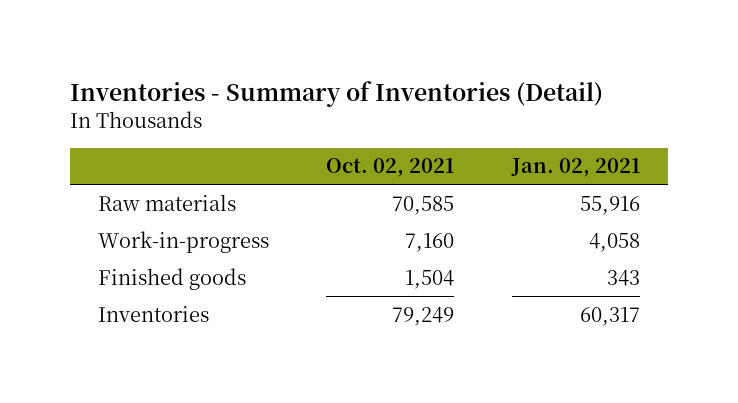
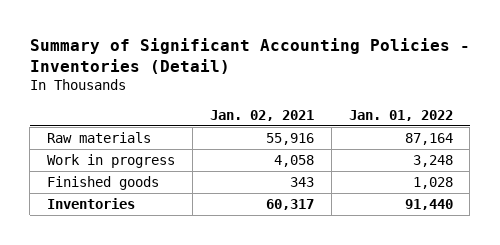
- Inventories - Summary of Inventories (Detail)
+ Summary of Significant Accounting Policies - Inventories (Detail)
- | Oct. 02, 2021 | Jan. 02, 2021
+ | Jan. 02, 2021 | Jan. 01, 2022
- Work-in-progress | 7,160 | 4,058
+ Work in progress | 4,058 | 3,248

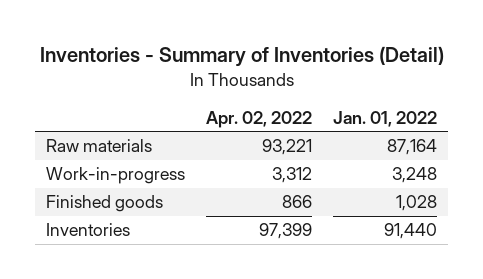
- Summary of Significant Accounting Policies - Inventories (Detail)
+ Inventories - Summary of Inventories (Detail)
- | Jan. 02, 2021 | Jan. 01, 2022
+ | Apr. 02, 2022 | Jan. 01, 2022
- Work in progress | 4,058 | 3,248
+ Work-in-progress | 3,312 | 3,248

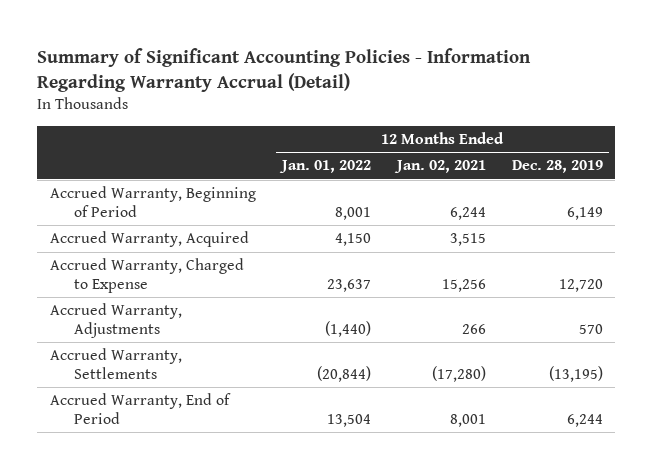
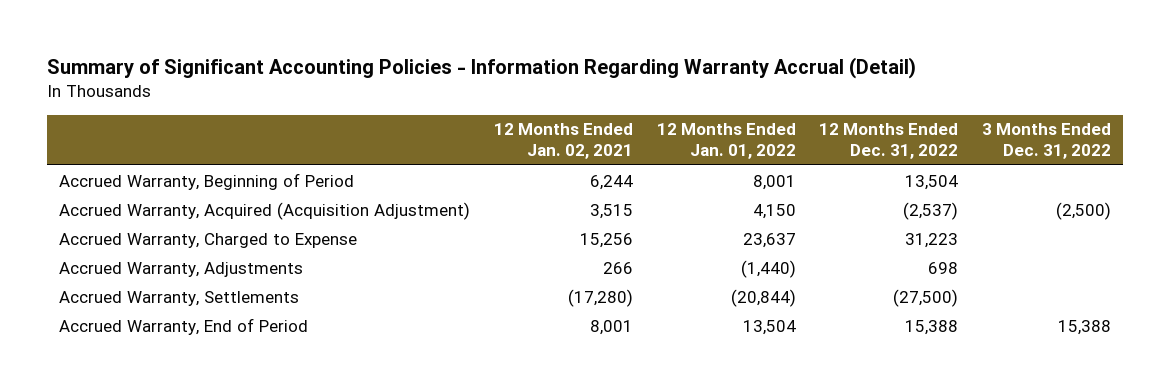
- | 12 Months Ended Jan. 01, 2022 | 12 Months Ended Jan. 02, 2021 | 12 Months Ended Dec. 28, 2019
+ | 12 Months Ended Jan. 02, 2021 | 12 Months Ended Jan. 01, 2022 | 12 Months Ended Dec. 31, 2022 | 3 Months Ended Dec. 31, 2022
- Accrued Warranty, Acquired | 4,150 | 3,515 |
+ Accrued Warranty, Acquired (Acquisition Adjustment) | 3,515 | 4,150 | (2,537) | (2,500)

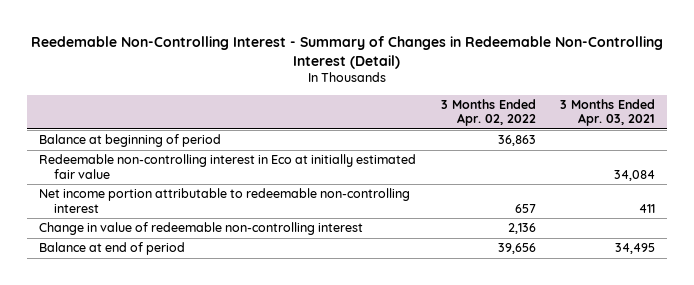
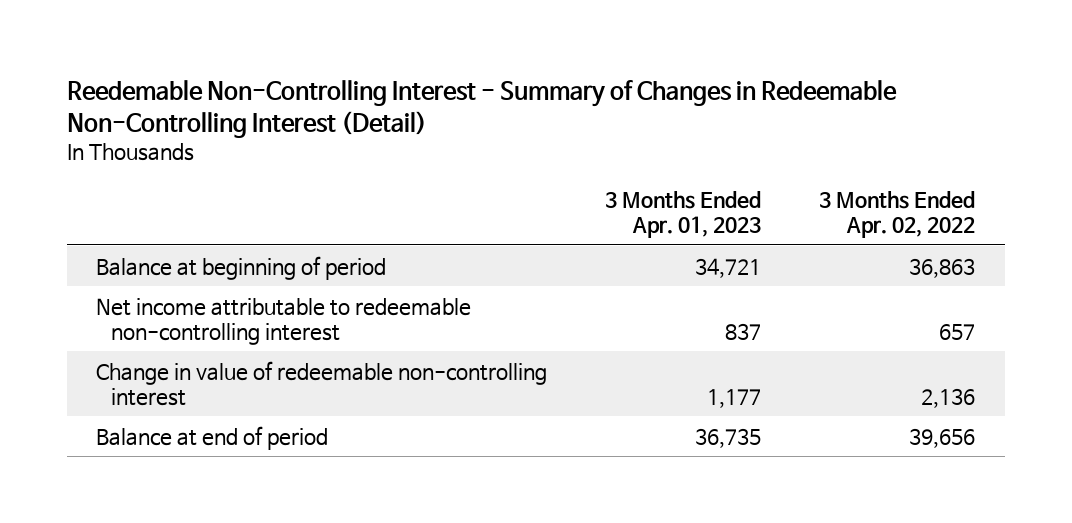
- | 3 Months Ended Apr. 02, 2022 | 3 Months Ended Apr. 03, 2021
+ | 3 Months Ended Apr. 01, 2023 | 3 Months Ended Apr. 02, 2022
- Redeemable non-controlling interest in Eco at initially estimated fair value | | 34,084
- Net income portion attributable to redeemable non-controlling interest | 657 | 411
+ Net income attributable to redeemable non-controlling interest | 837 | 657

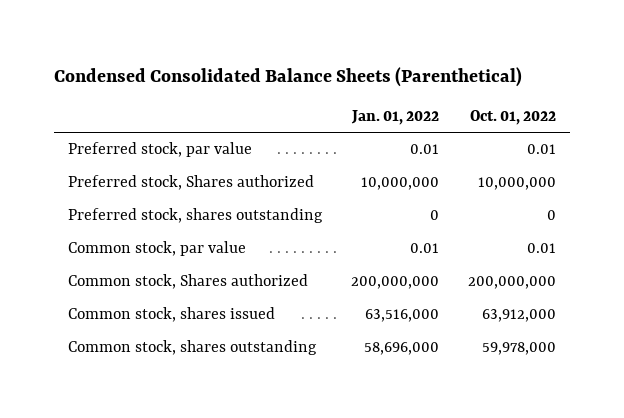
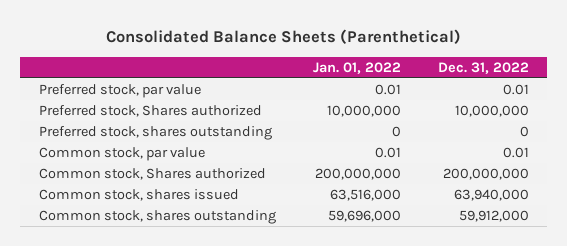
- Condensed Consolidated Balance Sheets (Parenthetical)
+ Consolidated Balance Sheets (Parenthetical)
- | Jan. 01, 2022 | Oct. 01, 2022
+ | Jan. 01, 2022 | Dec. 31, 2022
- Common stock, shares outstanding | 58,696,000 | 59,978,000
+ Common stock, shares outstanding | 59,696,000 | 59,912,000

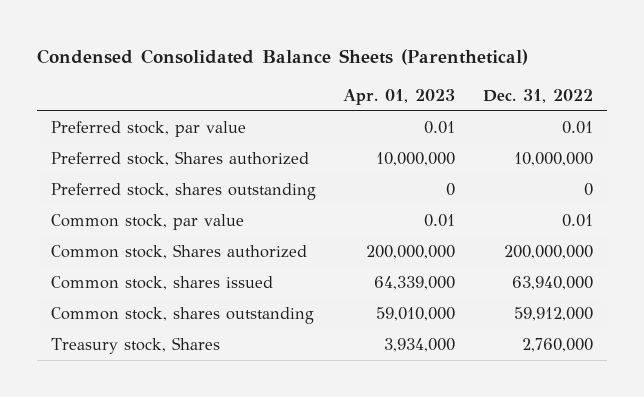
- Consolidated Balance Sheets (Parenthetical)
+ Condensed Consolidated Balance Sheets (Parenthetical)
- | Jan. 01, 2022 | Dec. 31, 2022
+ | Apr. 01, 2023 | Dec. 31, 2022
+ Treasury stock, Shares | 3,934,000 | 2,760,000

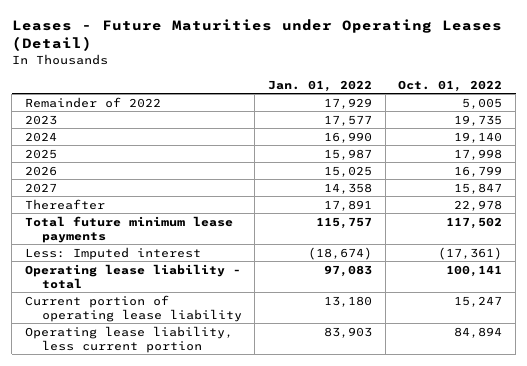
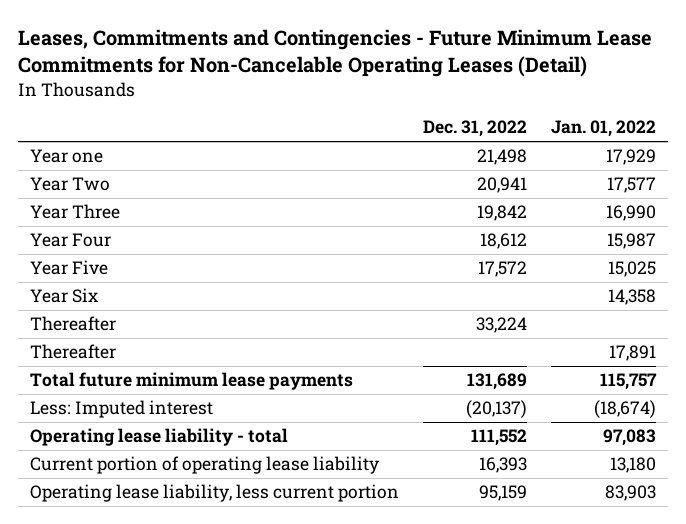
- Leases - Future Maturities under Operating Leases (Detail)
+ Leases, Commitments and Contingencies - Future Minimum Lease Commitments for Non-Cancelable Operating Leases (Detail)
- | Jan. 01, 2022 | Oct. 01, 2022
+ | Dec. 31, 2022 | Jan. 01, 2022
- Remainder of 2022 | 17,929 | 5,005
- 2023 | 17,577 | 19,735
- 2024 | 16,990 | 19,140
- 2025 | 15,987 | 17,998
- 2026 | 15,025 | 16,799
- 2027 | 14,358 | 15,847
+ Year one | 21,498 | 17,929
+ Year Two | 20,941 | 17,577
+ Year Three | 19,842 | 16,990
+ Year Four | 18,612 | 15,987
+ Year Five | 17,572 | 15,025
+ Year Six | | 14,358
+ Thereafter | 33,224 |

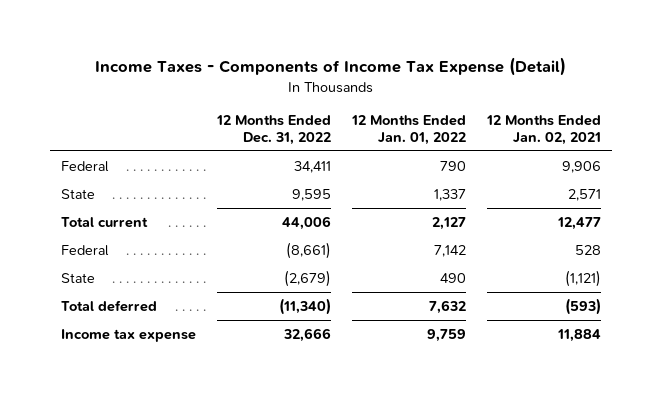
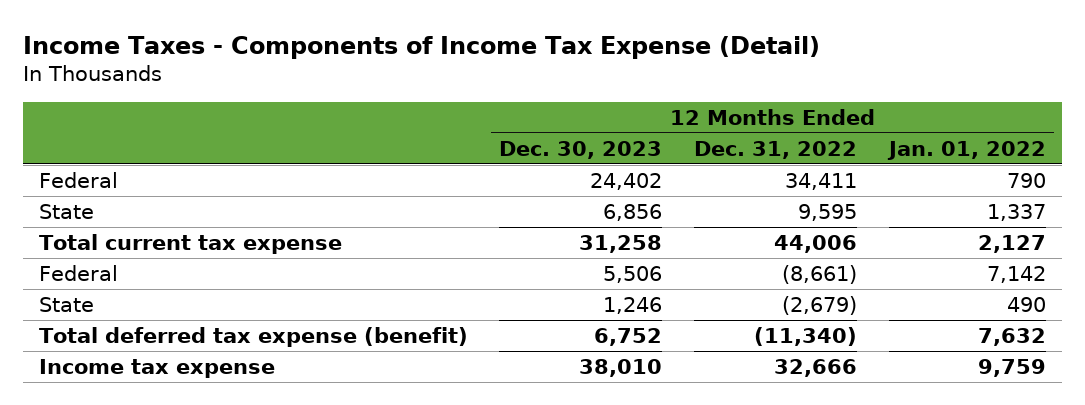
- | 12 Months Ended Dec. 31, 2022 | 12 Months Ended Jan. 01, 2022 | 12 Months Ended Jan. 02, 2021
+ | 12 Months Ended Dec. 30, 2023 | 12 Months Ended Dec. 31, 2022 | 12 Months Ended Jan. 01, 2022
- Total current | 44,006 | 2,127 | 12,477
+ Total current tax expense | 31,258 | 44,006 | 2,127
- Total deferred | (11,340) | 7,632 | (593)
+ Total deferred tax expense (benefit) | 6,752 | (11,340) | 7,632

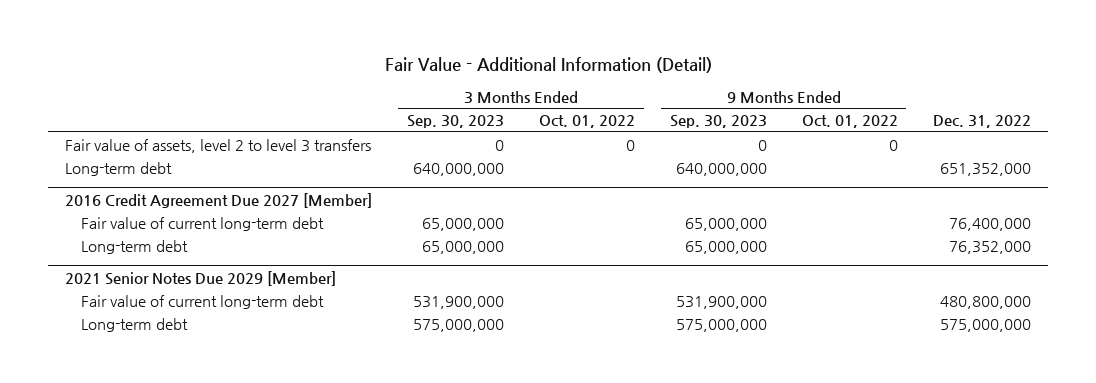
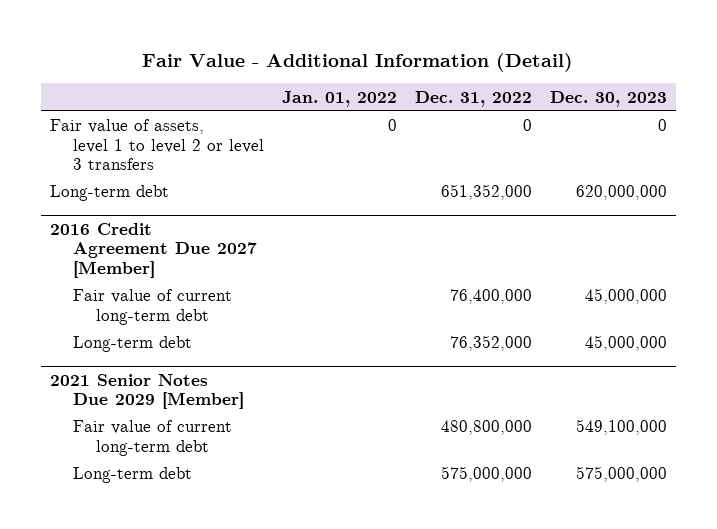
- | 3 Months Ended Sep. 30, 2023 | 3 Months Ended Oct. 01, 2022 | 9 Months Ended Sep. 30, 2023 | 9 Months Ended Oct. 01, 2022 | Dec. 31, 2022
+ | Jan. 01, 2022 | Dec. 31, 2022 | Dec. 30, 2023
- Fair value of assets, level 2 to level 3 transfers | 0 | 0 | 0 | 0 |
+ Fair value of assets, level 1 to level 2 or level 3 transfers | 0 | 0 | 0

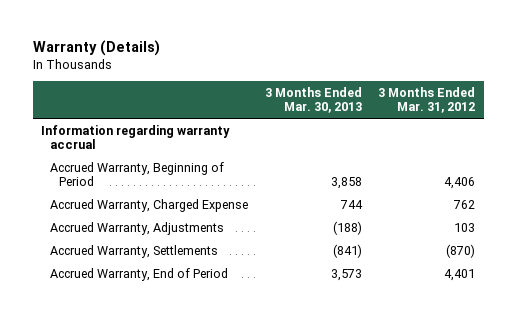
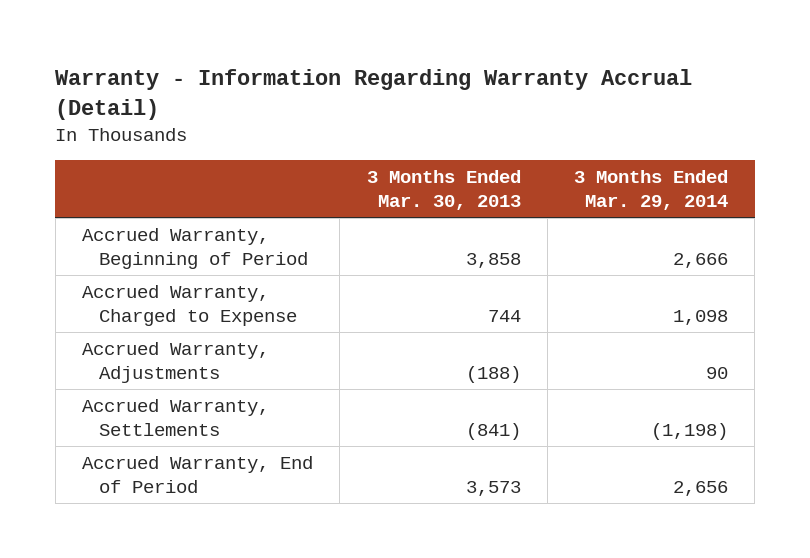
- Warranty (Details)
+ Warranty - Information Regarding Warranty Accrual (Detail)
- | 3 Months Ended Mar. 30, 2013 | 3 Months Ended Mar. 31, 2012
+ | 3 Months Ended Mar. 30, 2013 | 3 Months Ended Mar. 29, 2014
- Information regarding warranty accrual
- Accrued Warranty, Charged Expense | 744 | 762
+ Accrued Warranty, Charged to Expense | 744 | 1,098

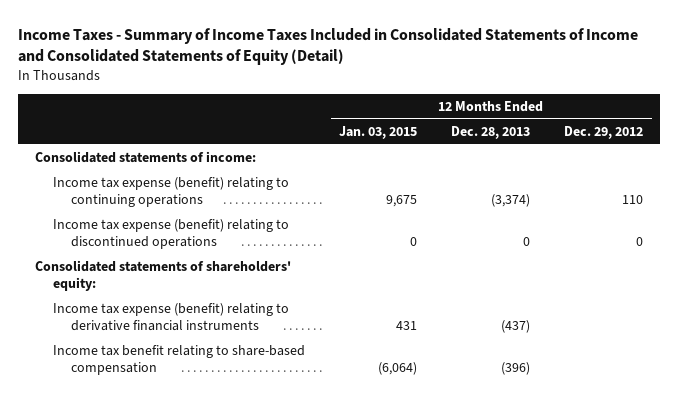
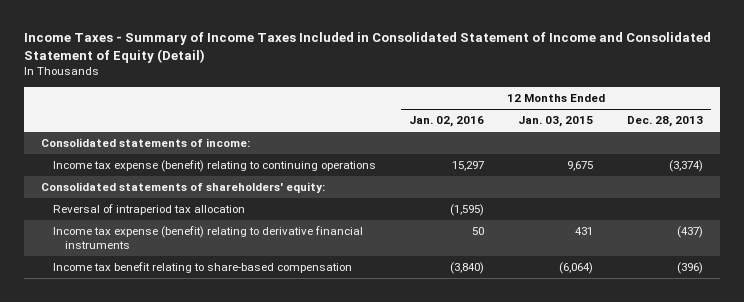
- Income Taxes - Summary of Income Taxes Included in Consolidated Statements of Income and Consolidated Statements of Equity (Detail)
+ Income Taxes - Summary of Income Taxes Included in Consolidated Statement of Income and Consolidated Statement of Equity (Detail)
- | 12 Months Ended Jan. 03, 2015 | 12 Months Ended Dec. 28, 2013 | 12 Months Ended Dec. 29, 2012
+ | 12 Months Ended Jan. 02, 2016 | 12 Months Ended Jan. 03, 2015 | 12 Months Ended Dec. 28, 2013
- Income tax expense (benefit) relating to discontinued operations | 0 | 0 | 0
+ Reversal of intraperiod tax allocation | (1,595) | |

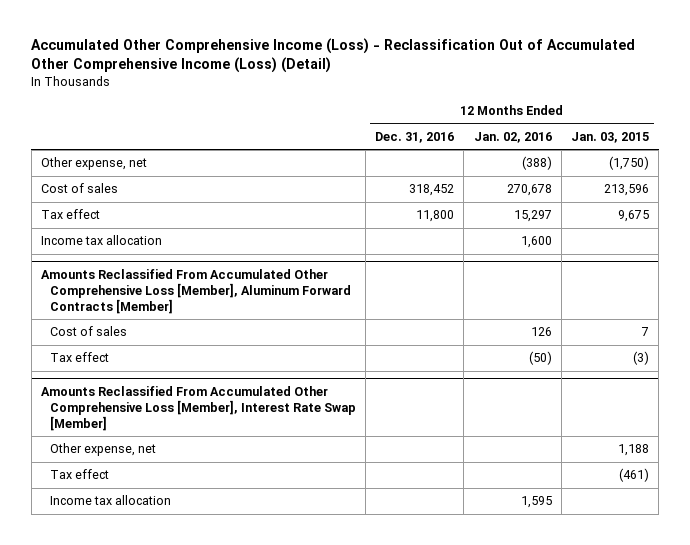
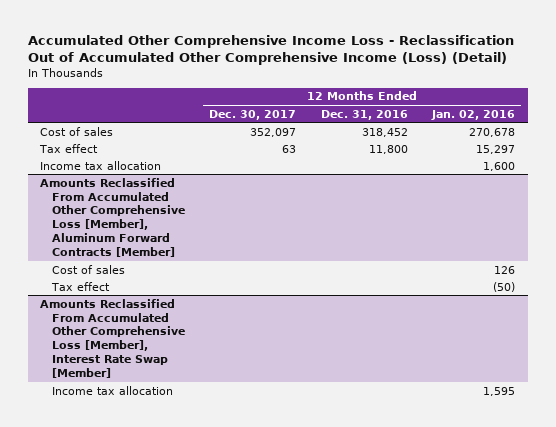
- Accumulated Other Comprehensive Income (Loss) - Reclassification Out of Accumulated Other Comprehensive Income (Loss) (Detail)
+ Accumulated Other Comprehensive Income Loss - Reclassification Out of Accumulated Other Comprehensive Income (Loss) (Detail)
- | 12 Months Ended Dec. 31, 2016 | 12 Months Ended Jan. 02, 2016 | 12 Months Ended Jan. 03, 2015
+ | 12 Months Ended Dec. 30, 2017 | 12 Months Ended Dec. 31, 2016 | 12 Months Ended Jan. 02, 2016
- Other expense, net | | (388) | (1,750)
@ Amounts Reclassified From Accumulated Other Comprehensive Loss [Member], Interest Rate Swap [Member]
- Other expense, net | | | 1,188
- Tax effect | | | (461)

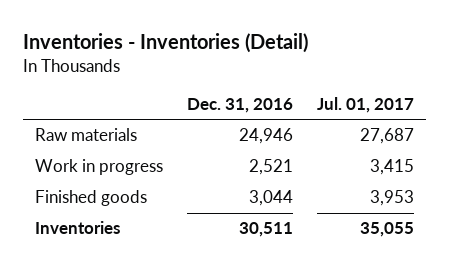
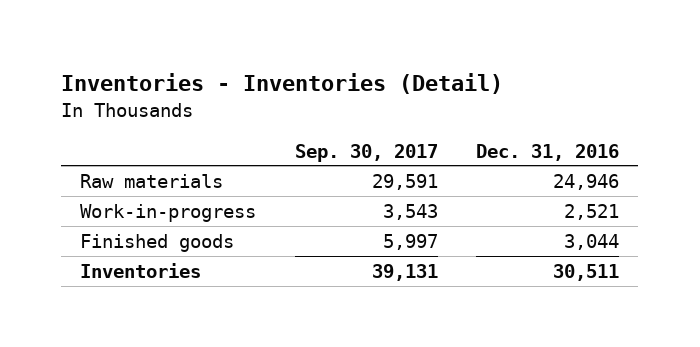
- | Dec. 31, 2016 | Jul. 01, 2017
+ | Sep. 30, 2017 | Dec. 31, 2016
- Work in progress | 2,521 | 3,415
+ Work-in-progress | 3,543 | 2,521

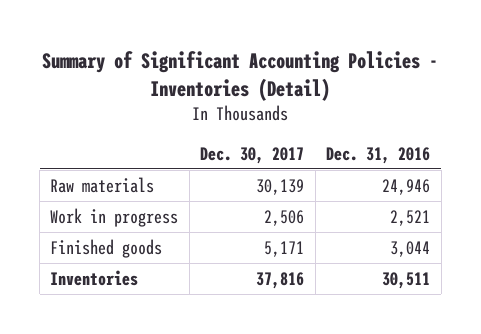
- Inventories - Inventories (Detail)
+ Summary of Significant Accounting Policies - Inventories (Detail)
- | Sep. 30, 2017 | Dec. 31, 2016
+ | Dec. 30, 2017 | Dec. 31, 2016
- Work-in-progress | 3,543 | 2,521
+ Work in progress | 2,506 | 2,521

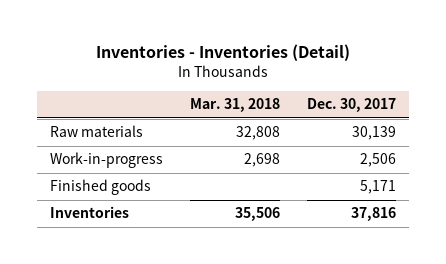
- Summary of Significant Accounting Policies - Inventories (Detail)
+ Inventories - Inventories (Detail)
- | Dec. 30, 2017 | Dec. 31, 2016
+ | Mar. 31, 2018 | Dec. 30, 2017
- Work in progress | 2,506 | 2,521
+ Work-in-progress | 2,698 | 2,506

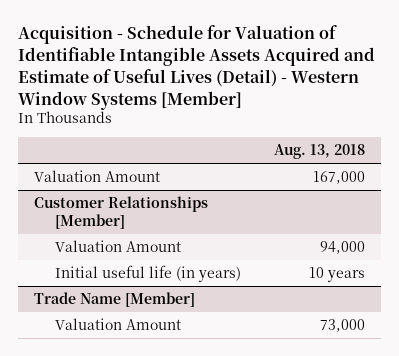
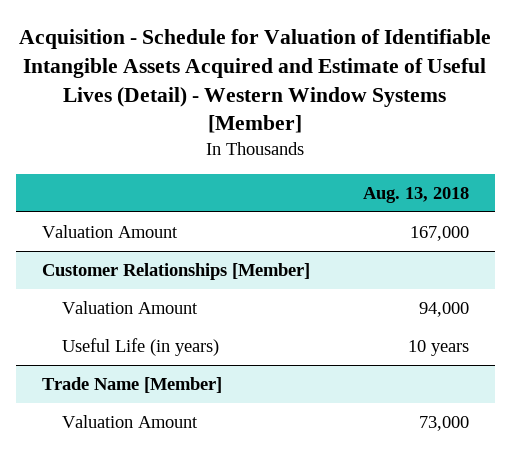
@ Customer Relationships [Member]
- Initial useful life (in years) | 10 years
+ Useful Life (in years) | 10 years

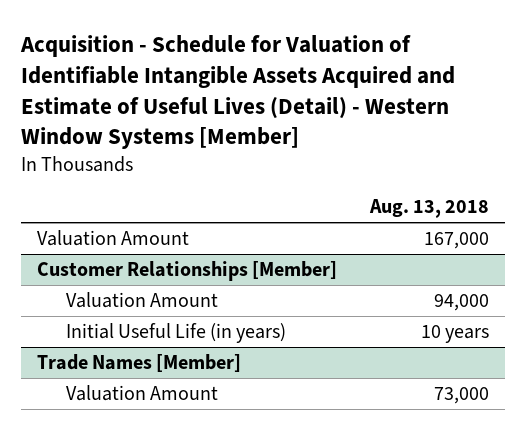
@ Customer Relationships [Member]
- Useful Life (in years) | 10 years
- Trade Name [Member]
@ Customer Relationships [Member]
+ Initial Useful Life (in years) | 10 years
+ Trade Names [Member]

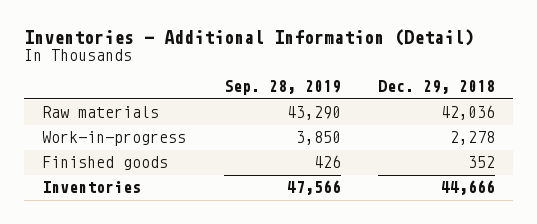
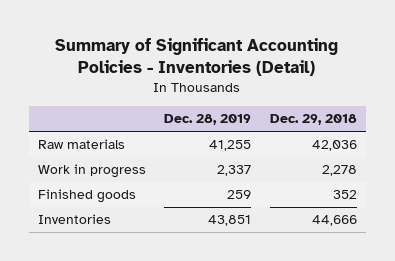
- Inventories - Additional Information (Detail)
+ Summary of Significant Accounting Policies - Inventories (Detail)
- | Sep. 28, 2019 | Dec. 29, 2018
+ | Dec. 28, 2019 | Dec. 29, 2018
- Work-in-progress | 3,850 | 2,278
+ Work in progress | 2,337 | 2,278

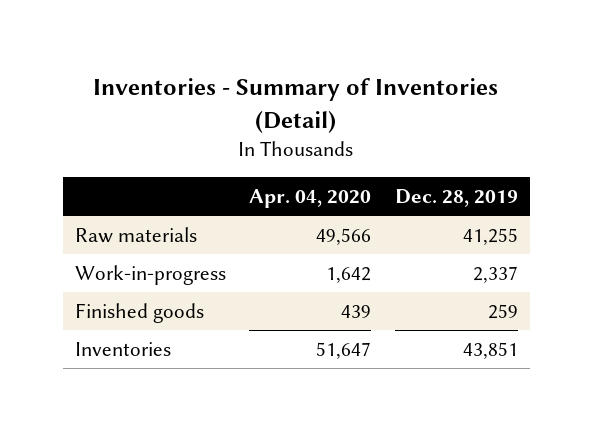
- Summary of Significant Accounting Policies - Inventories (Detail)
+ Inventories - Summary of Inventories (Detail)
- | Dec. 28, 2019 | Dec. 29, 2018
+ | Apr. 04, 2020 | Dec. 28, 2019
- Work in progress | 2,337 | 2,278
+ Work-in-progress | 1,642 | 2,337

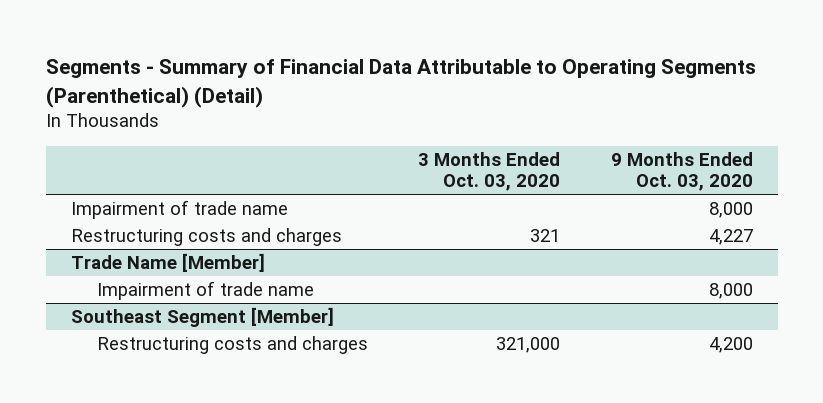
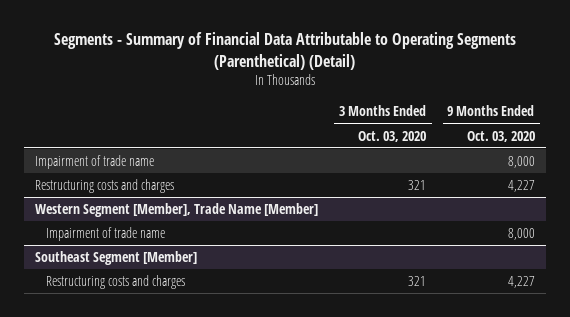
- Trade Name [Member]
+ Western Segment [Member], Trade Name [Member]
@ Southeast Segment [Member]
- Restructuring costs and charges | 321,000 | 4,200
+ Restructuring costs and charges | 321 | 4,227

